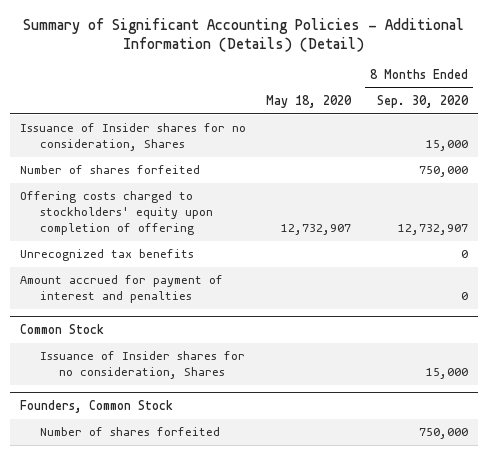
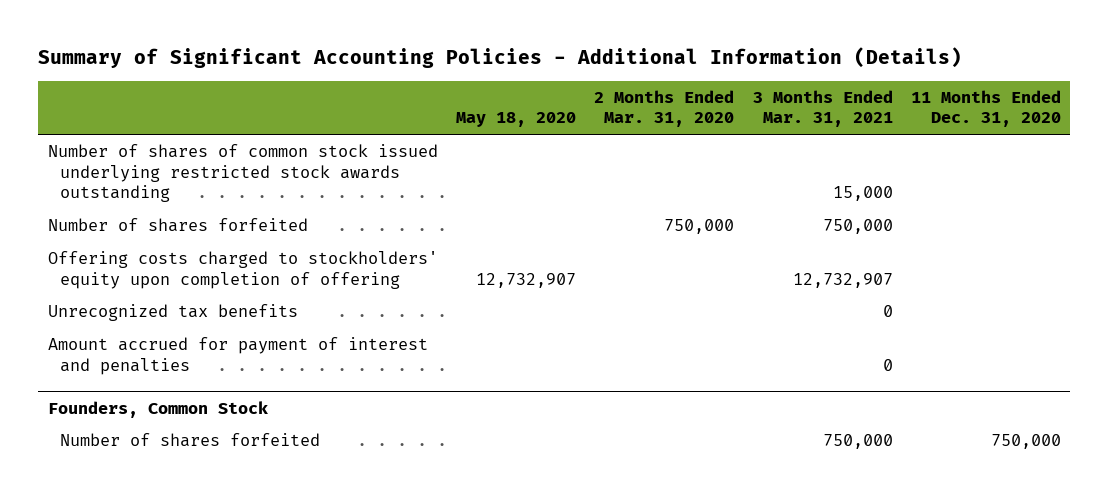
- Summary of Significant Accounting Policies - Additional Information (Details) (Detail)
+ Summary of Significant Accounting Policies - Additional Information (Details)
- | May 18, 2020 | 8 Months Ended Sep. 30, 2020
+ | May 18, 2020 | 2 Months Ended Mar. 31, 2020 | 3 Months Ended Mar. 31, 2021 | 11 Months Ended Dec. 31, 2020
- Issuance of Insider shares for no consideration, Shares | | 15,000
+ Number of shares of common stock issued underlying restricted stock awards outstanding | | | 15,000 |
- Common Stock
- Issuance of Insider shares for no consideration, Shares | | 15,000

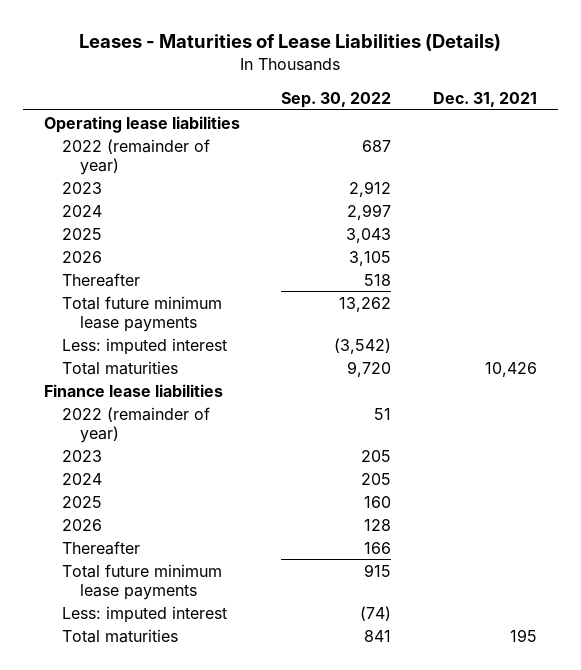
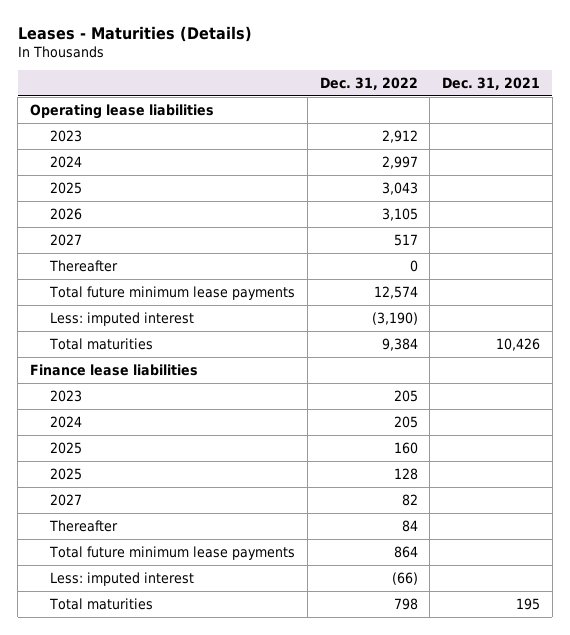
- Leases - Maturities of Lease Liabilities (Details)
+ Leases - Maturities (Details)
- | Sep. 30, 2022 | Dec. 31, 2021
+ | Dec. 31, 2022 | Dec. 31, 2021
- 2022 (remainder of year) | 687 |
+ 2027 | 517 |
- 2022 (remainder of year) | 51 |
- 2026 | 128 |
+ 2025 | 128 |
+ 2027 | 82 |

